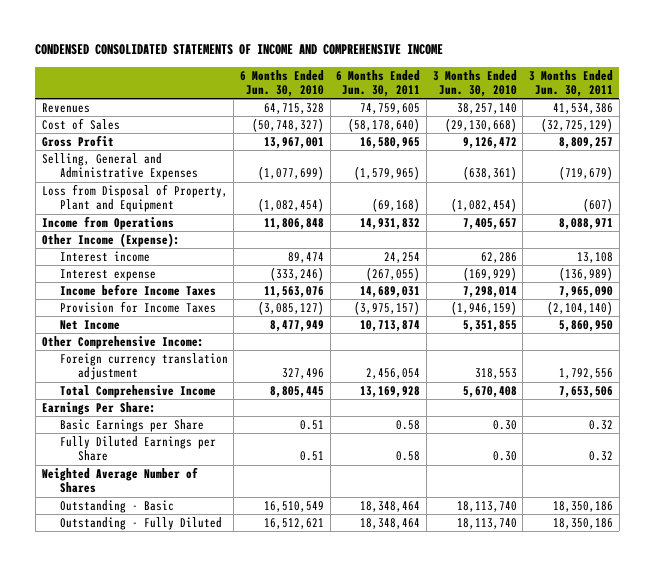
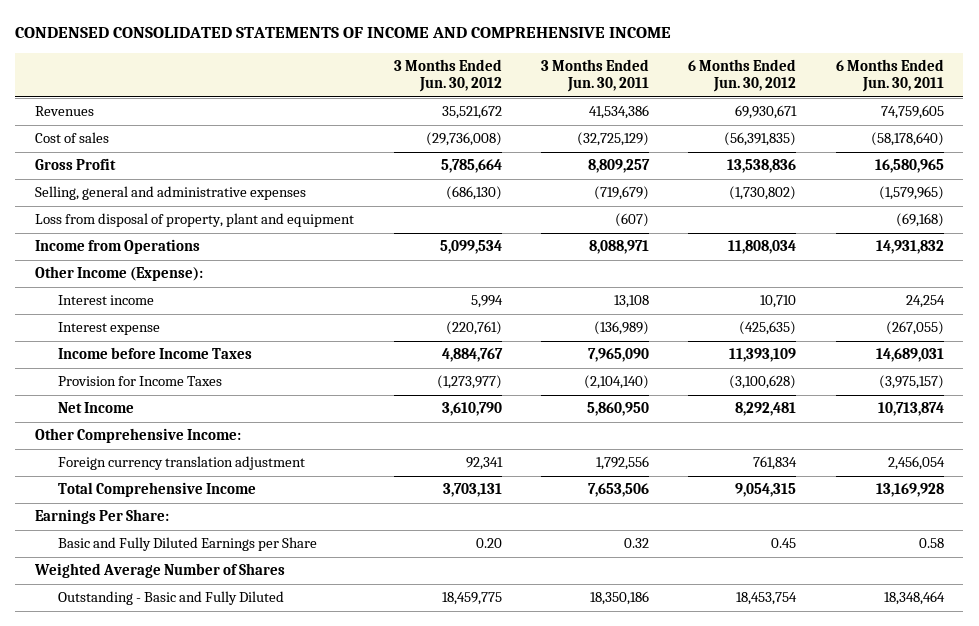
- | 6 Months Ended Jun. 30, 2010 | 6 Months Ended Jun. 30, 2011 | 3 Months Ended Jun. 30, 2010 | 3 Months Ended Jun. 30, 2011
+ | 3 Months Ended Jun. 30, 2012 | 3 Months Ended Jun. 30, 2011 | 6 Months Ended Jun. 30, 2012 | 6 Months Ended Jun. 30, 2011
- Cost of Sales | (50,748,327) | (58,178,640) | (29,130,668) | (32,725,129)
+ Cost of sales | (29,736,008) | (32,725,129) | (56,391,835) | (58,178,640)
- Selling, General and Administrative Expenses | (1,077,699) | (1,579,965) | (638,361) | (719,679)
- Loss from Disposal of Property, Plant and Equipment | (1,082,454) | (69,168) | (1,082,454) | (607)
+ Selling, general and administrative expenses | (686,130) | (719,679) | (1,730,802) | (1,579,965)
+ Loss from disposal of property, plant and equipment | | (607) | | (69,168)
- Basic Earnings per Share | 0.51 | 0.58 | 0.30 | 0.32
- Fully Diluted Earnings per Share | 0.51 | 0.58 | 0.30 | 0.32
+ Basic and Fully Diluted Earnings per Share | 0.20 | 0.32 | 0.45 | 0.58
- Outstanding - Basic | 16,510,549 | 18,348,464 | 18,113,740 | 18,350,186
- Outstanding - Fully Diluted | 16,512,621 | 18,348,464 | 18,113,740 | 18,350,186
+ Outstanding - Basic and Fully Diluted | 18,459,775 | 18,350,186 | 18,453,754 | 18,348,464

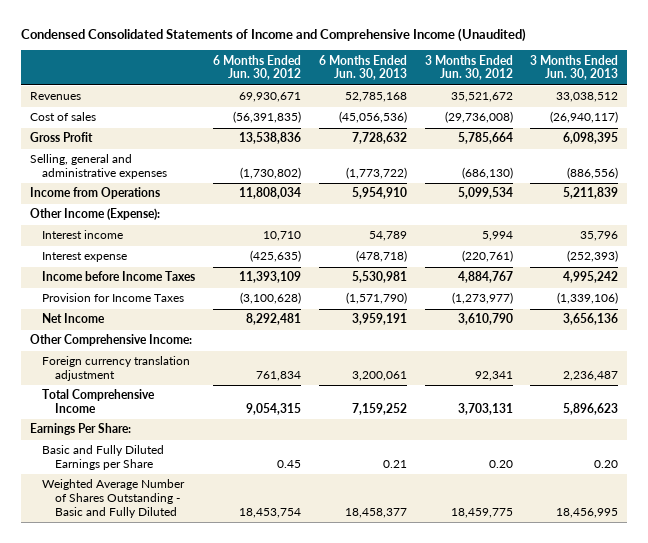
- CONDENSED CONSOLIDATED STATEMENTS OF INCOME AND COMPREHENSIVE INCOME
+ Condensed Consolidated Statements of Income and Comprehensive Income (Unaudited)
- | 3 Months Ended Jun. 30, 2012 | 3 Months Ended Jun. 30, 2011 | 6 Months Ended Jun. 30, 2012 | 6 Months Ended Jun. 30, 2011
+ | 6 Months Ended Jun. 30, 2012 | 6 Months Ended Jun. 30, 2013 | 3 Months Ended Jun. 30, 2012 | 3 Months Ended Jun. 30, 2013
- Loss from disposal of property, plant and equipment | | (607) | | (69,168)
- Weighted Average Number of Shares
- Outstanding - Basic and Fully Diluted | 18,459,775 | 18,350,186 | 18,453,754 | 18,348,464
+ Weighted Average Number of Shares Outstanding - Basic and Fully Diluted | 18,453,754 | 18,458,377 | 18,459,775 | 18,456,995

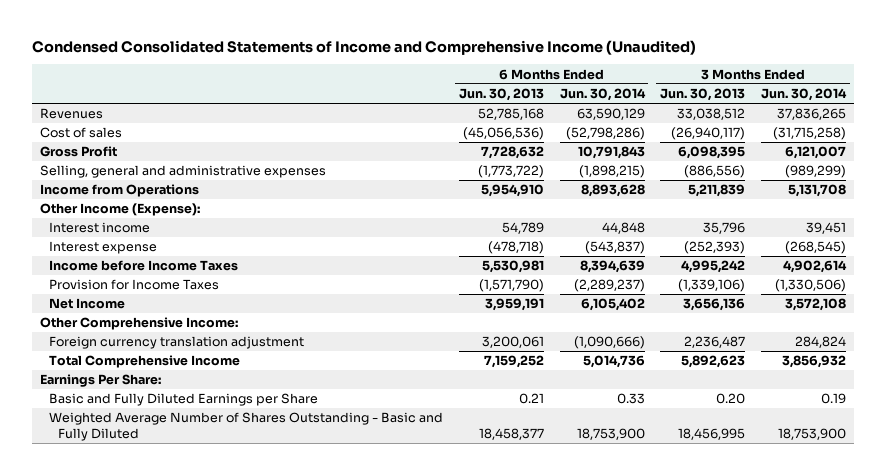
- | 6 Months Ended Jun. 30, 2012 | 6 Months Ended Jun. 30, 2013 | 3 Months Ended Jun. 30, 2012 | 3 Months Ended Jun. 30, 2013
+ | 6 Months Ended Jun. 30, 2013 | 6 Months Ended Jun. 30, 2014 | 3 Months Ended Jun. 30, 2013 | 3 Months Ended Jun. 30, 2014
- Total Comprehensive Income | 9,054,315 | 7,159,252 | 3,703,131 | 5,896,623
+ Total Comprehensive Income | 7,159,252 | 5,014,736 | 5,892,623 | 3,856,932

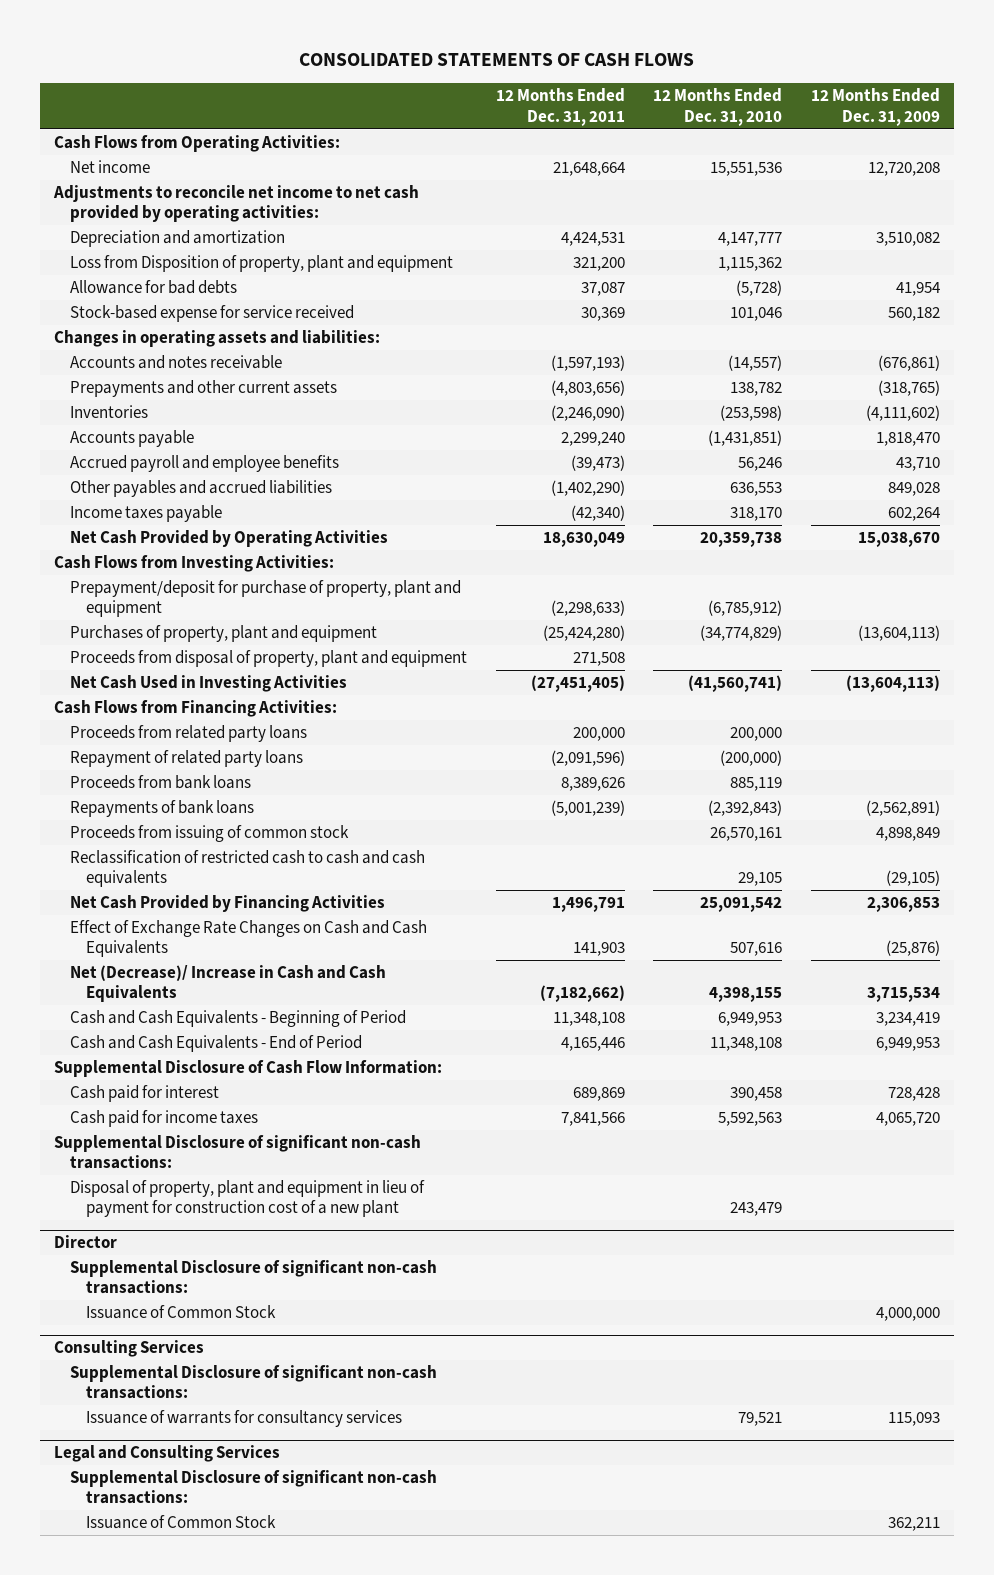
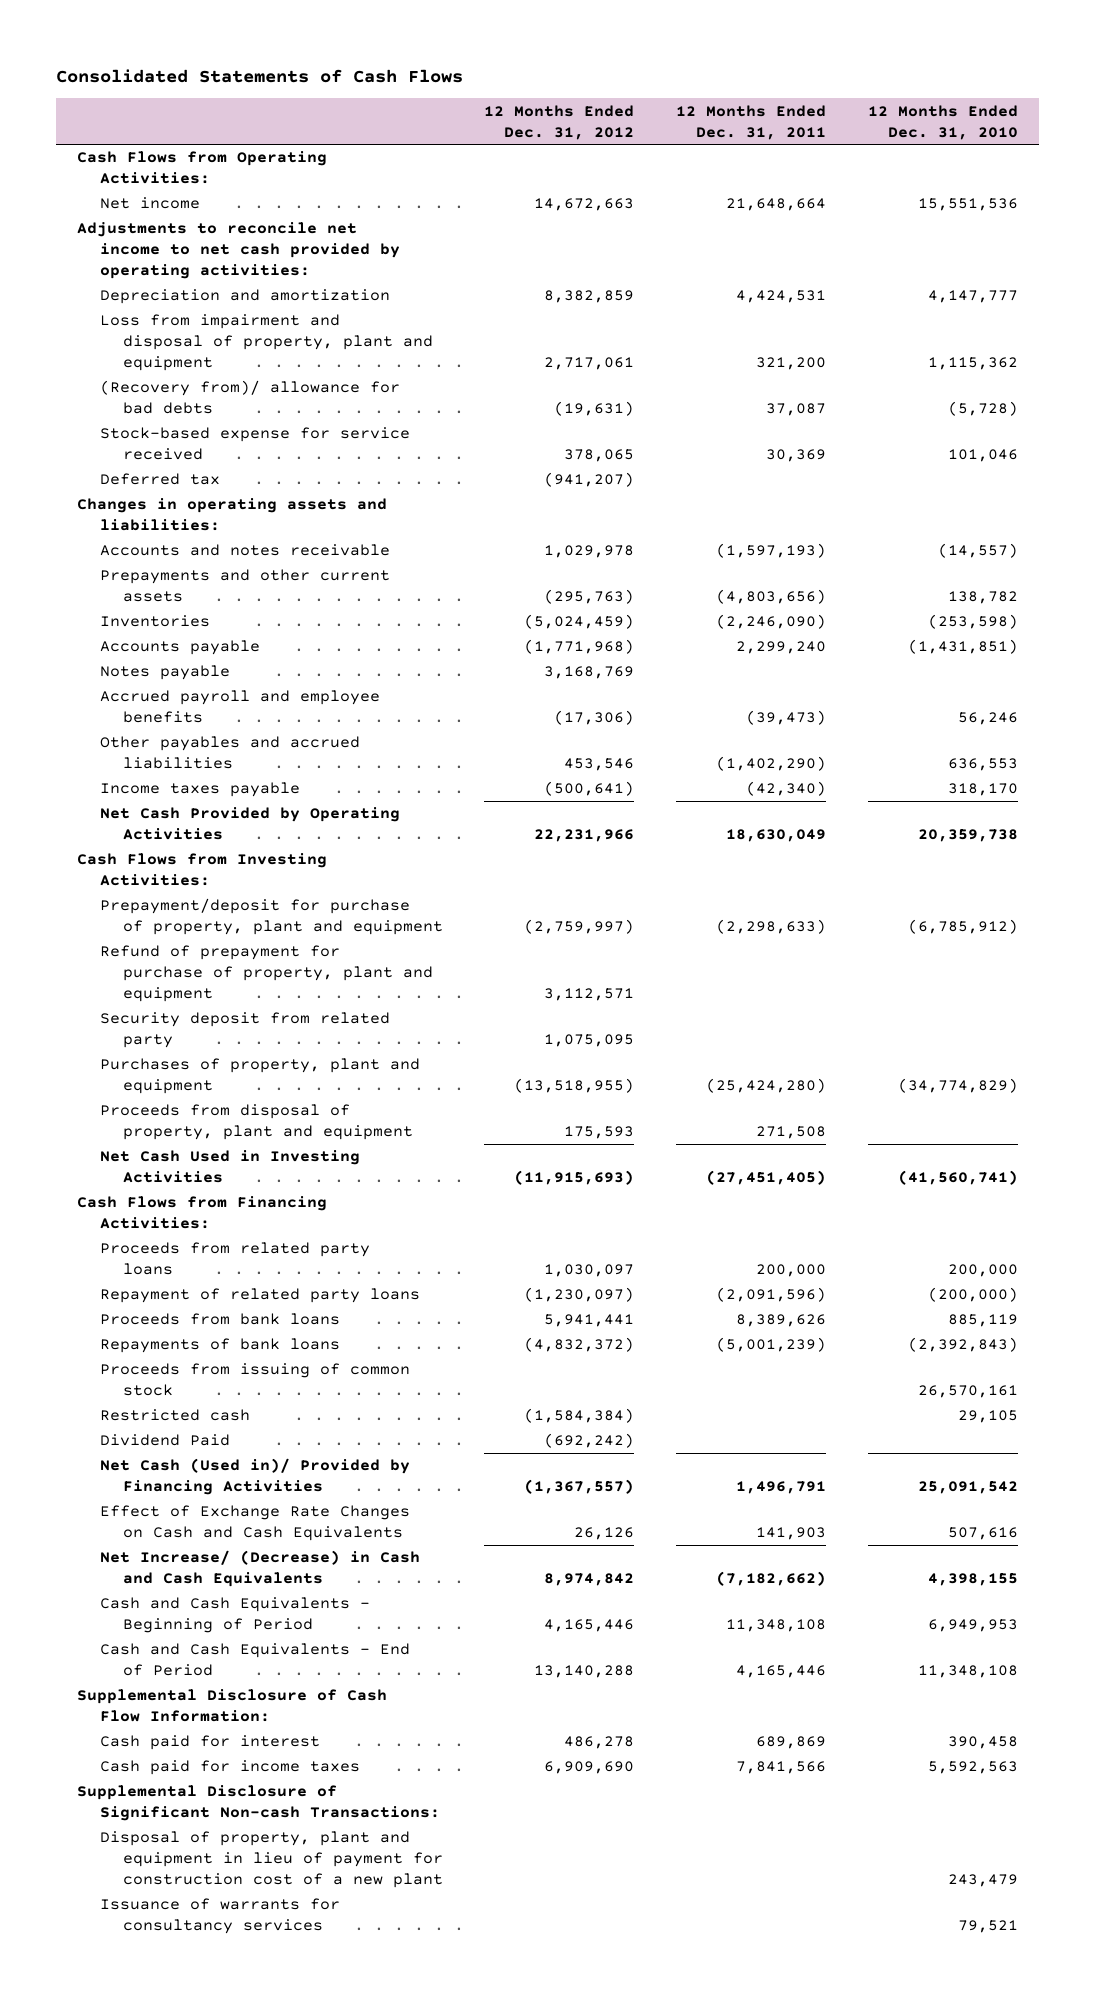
- CONSOLIDATED STATEMENTS OF CASH FLOWS
+ Consolidated Statements of Cash Flows
- | 12 Months Ended Dec. 31, 2011 | 12 Months Ended Dec. 31, 2010 | 12 Months Ended Dec. 31, 2009
+ | 12 Months Ended Dec. 31, 2012 | 12 Months Ended Dec. 31, 2011 | 12 Months Ended Dec. 31, 2010
- Loss from Disposition of property, plant and equipment | 321,200 | 1,115,362 |
- Allowance for bad debts | 37,087 | (5,728) | 41,954
+ Loss from impairment and disposal of property, plant and equipment | 2,717,061 | 321,200 | 1,115,362
+ (Recovery from)/ allowance for bad debts | (19,631) | 37,087 | (5,728)
+ Deferred tax | (941,207) | |
+ Notes payable | 3,168,769 | |
+ Refund of prepayment for purchase of property, plant and equipment | 3,112,571 | |
+ Security deposit from related party | 1,075,095 | |
- Reclassification of restricted cash to cash and cash equivalents | | 29,105 | (29,105)
- Net Cash Provided by Financing Activities | 1,496,791 | 25,091,542 | 2,306,853
+ Restricted cash | (1,584,384) | | 29,105
+ Dividend Paid | (692,242) | |
+ Net Cash (Used in)/ Provided by Financing Activities | (1,367,557) | 1,496,791 | 25,091,542
- Net (Decrease)/ Increase in Cash and Cash Equivalents | (7,182,662) | 4,398,155 | 3,715,534
+ Net Increase/ (Decrease) in Cash and Cash Equivalents | 8,974,842 | (7,182,662) | 4,398,155
- Supplemental Disclosure of significant non-cash transactions:
+ Supplemental Disclosure of Significant Non-cash Transactions:
- Director
- Supplemental Disclosure of significant non-cash transactions:
- Issuance of Common Stock | | | 4,000,000
- Consulting Services
- Supplemental Disclosure of significant non-cash transactions:
- Legal and Consulting Services
- Supplemental Disclosure of significant non-cash transactions:
- Issuance of Common Stock | | | 362,211

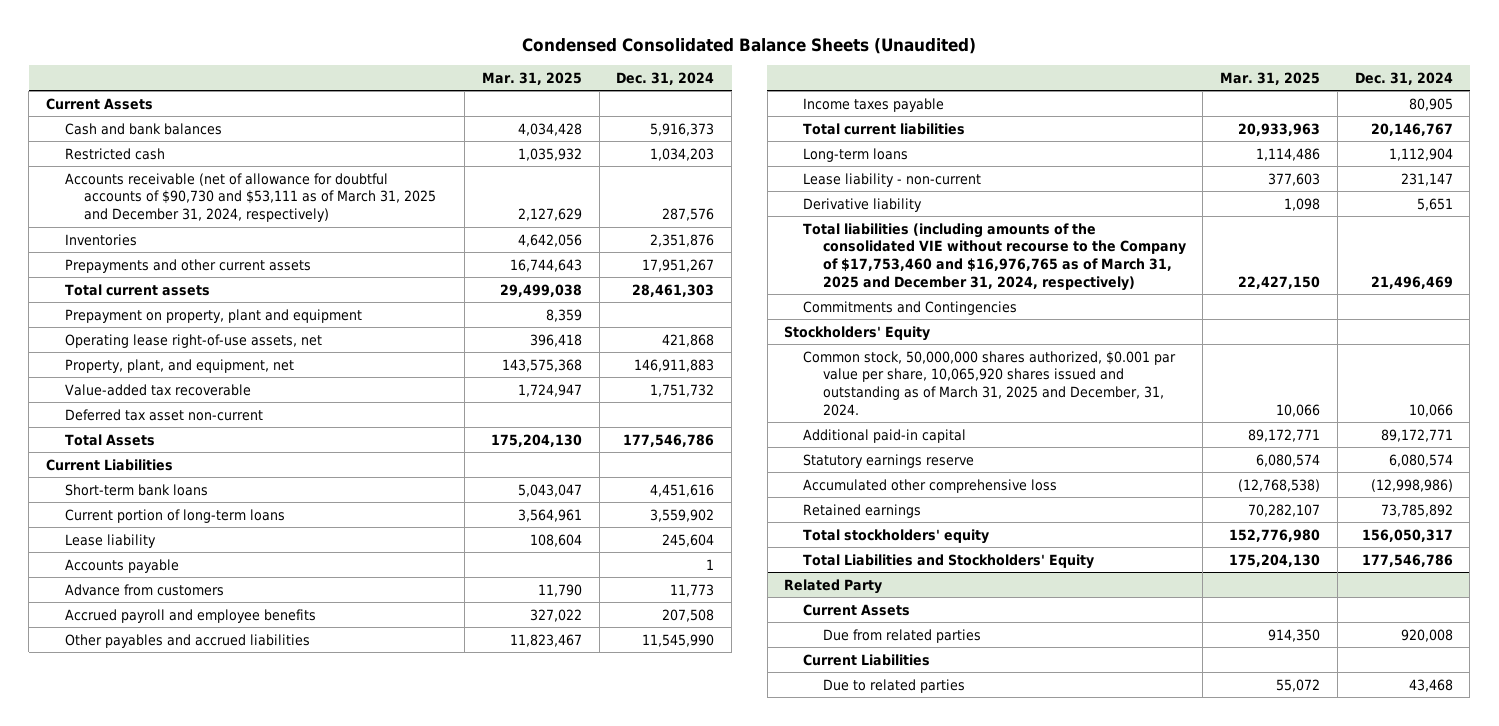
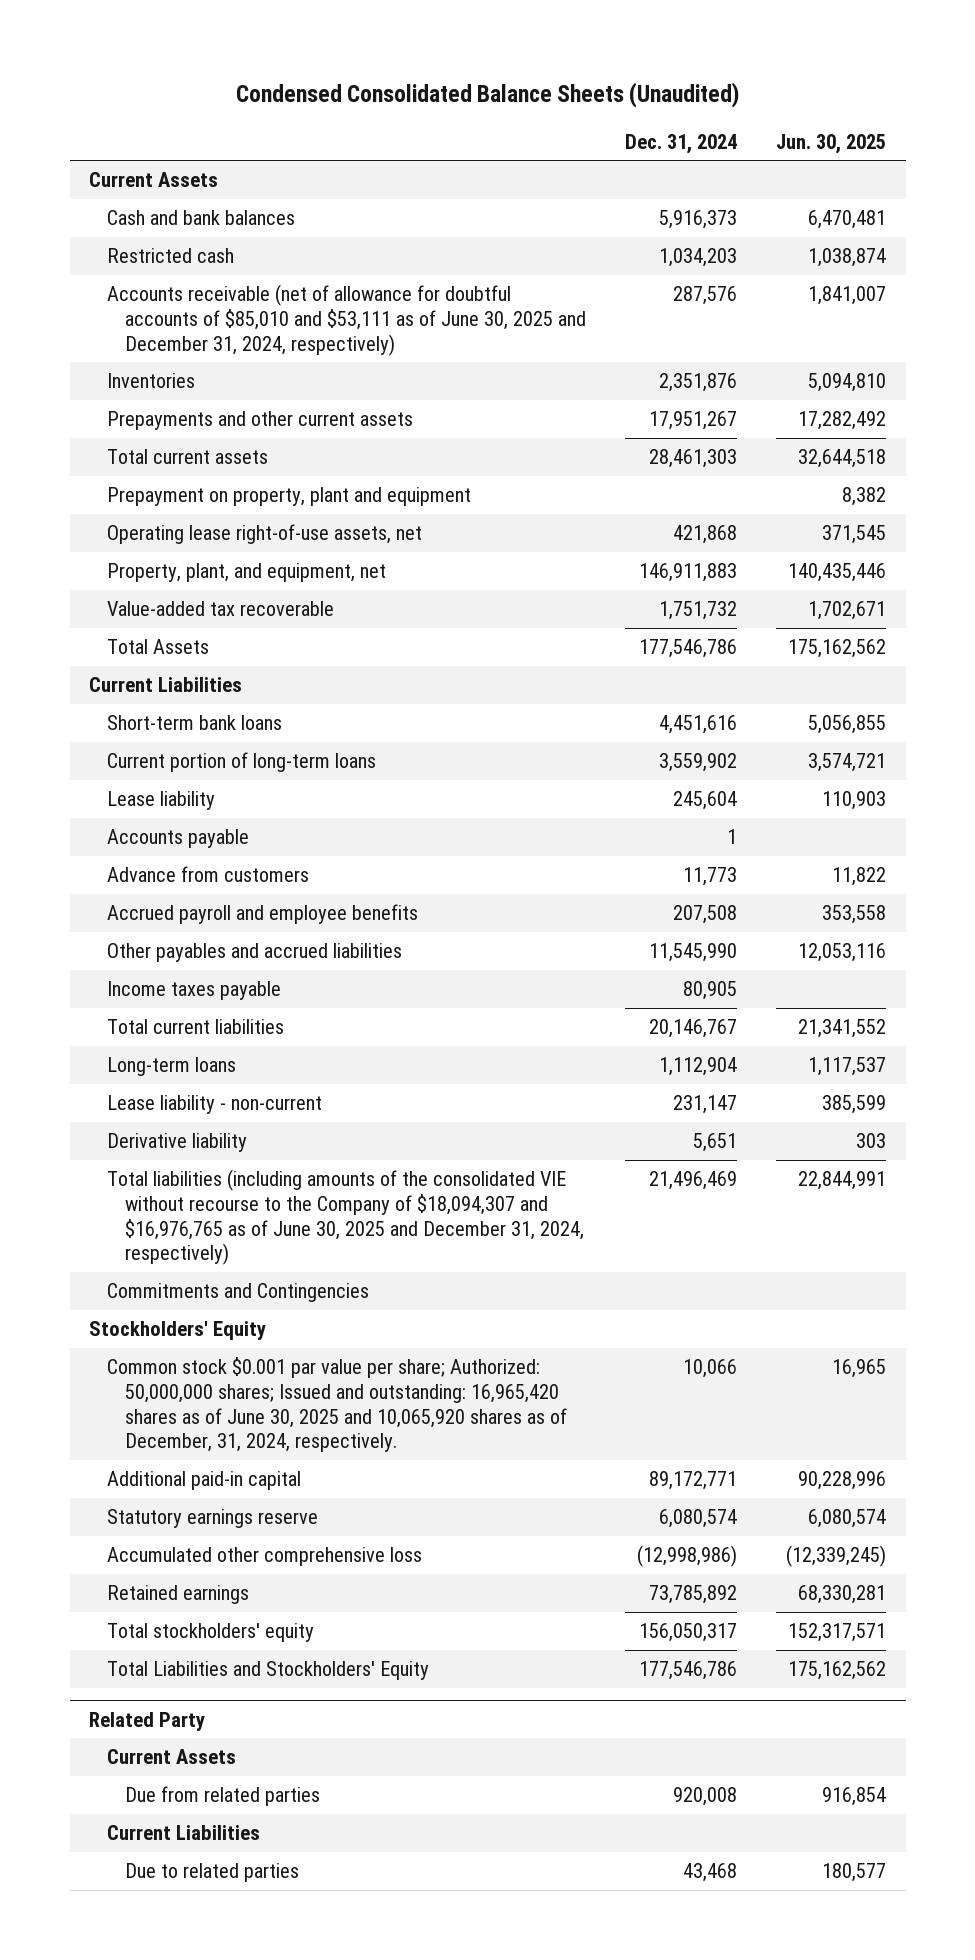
- | Mar. 31, 2025 | Dec. 31, 2024
+ | Dec. 31, 2024 | Jun. 30, 2025
- Accounts receivable (net of allowance for doubtful accounts of $90,730 and $53,111 as of March 31, 2025 and December 31, 2024, respectively) | 2,127,629 | 287,576
+ Accounts receivable (net of allowance for doubtful accounts of $85,010 and $53,111 as of June 30, 2025 and December 31, 2024, respectively) | 287,576 | 1,841,007
- Deferred tax asset non-current
- Total liabilities (including amounts of the consolidated VIE without recourse to the Company of $17,753,460 and $16,976,765 as of March 31, 2025 and December 31, 2024, respectively) | 22,427,150 | 21,496,469
+ Total liabilities (including amounts of the consolidated VIE without recourse to the Company of $18,094,307 and $16,976,765 as of June 30, 2025 and December 31, 2024, respectively) | 21,496,469 | 22,844,991
- Common stock, 50,000,000 shares authorized, $0.001 par value per share, 10,065,920 shares issued and outstanding as of March 31, 2025 and December, 31, 2024. | 10,066 | 10,066
+ Common stock $0.001 par value per share; Authorized: 50,000,000 shares; Issued and outstanding: 16,965,420 shares as of June 30, 2025 and 10,065,920 shares as of December, 31, 2024, respectively. | 10,066 | 16,965

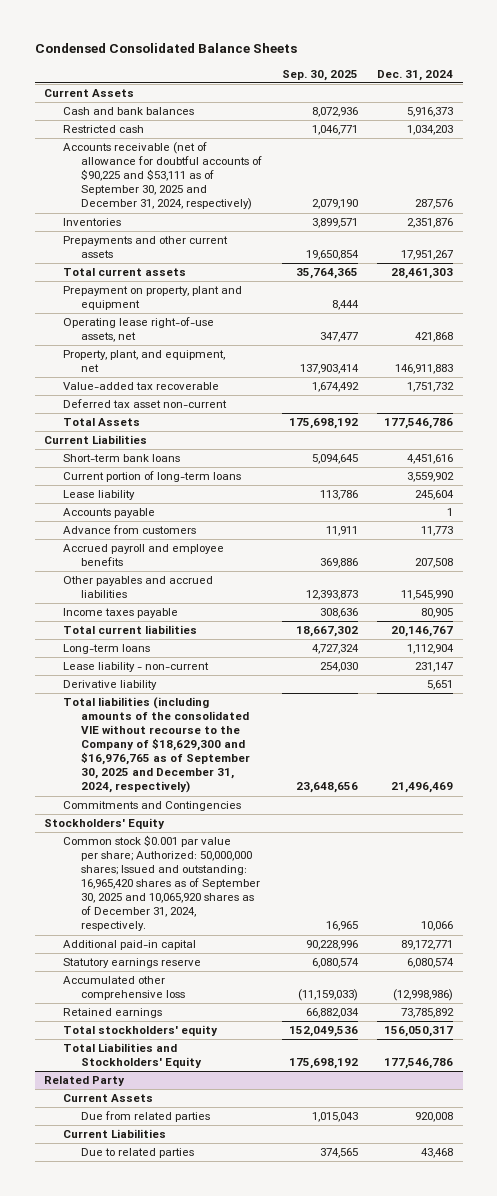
- Condensed Consolidated Balance Sheets (Unaudited)
+ Condensed Consolidated Balance Sheets
- | Dec. 31, 2024 | Jun. 30, 2025
+ | Sep. 30, 2025 | Dec. 31, 2024
- Accounts receivable (net of allowance for doubtful accounts of $85,010 and $53,111 as of June 30, 2025 and December 31, 2024, respectively) | 287,576 | 1,841,007
+ Accounts receivable (net of allowance for doubtful accounts of $90,225 and $53,111 as of September 30, 2025 and December 31, 2024, respectively) | 2,079,190 | 287,576
+ Deferred tax asset non-current
- Total liabilities (including amounts of the consolidated VIE without recourse to the Company of $18,094,307 and $16,976,765 as of June 30, 2025 and December 31, 2024, respectively) | 21,496,469 | 22,844,991
+ Total liabilities (including amounts of the consolidated VIE without recourse to the Company of $18,629,300 and $16,976,765 as of September 30, 2025 and December 31, 2024, respectively) | 23,648,656 | 21,496,469
- Common stock $0.001 par value per share; Authorized: 50,000,000 shares; Issued and outstanding: 16,965,420 shares as of June 30, 2025 and 10,065,920 shares as of December, 31, 2024, respectively. | 10,066 | 16,965
+ Common stock $0.001 par value per share; Authorized: 50,000,000 shares; Issued and outstanding: 16,965,420 shares as of September 30, 2025 and 10,065,920 shares as of December 31, 2024, respectively. | 16,965 | 10,066

